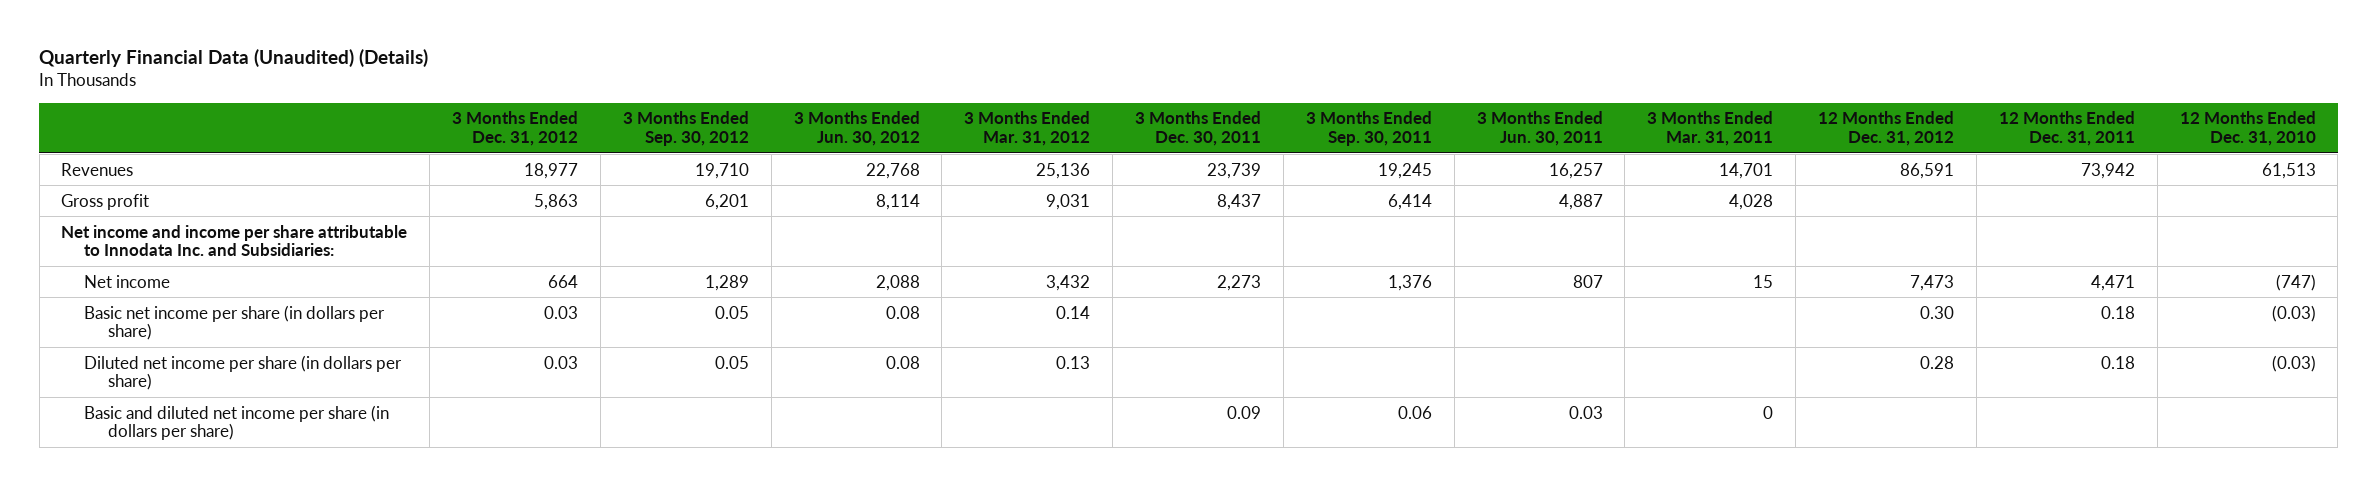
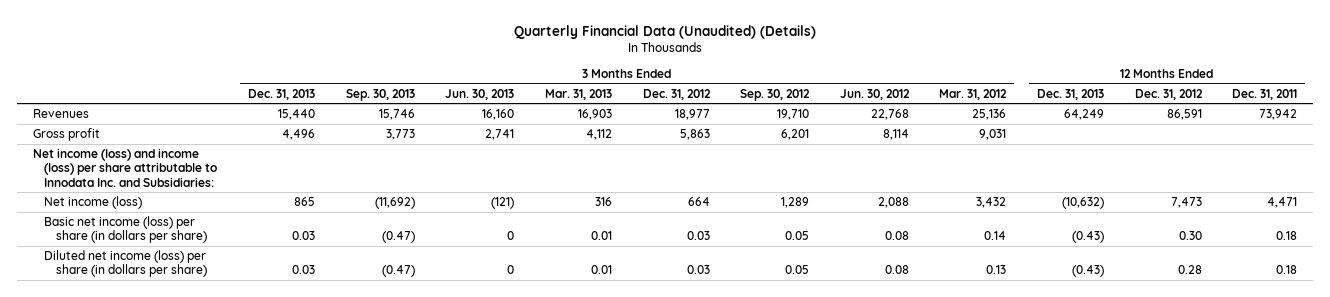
- | 3 Months Ended Dec. 31, 2012 | 3 Months Ended Sep. 30, 2012 | 3 Months Ended Jun. 30, 2012 | 3 Months Ended Mar. 31, 2012 | 3 Months Ended Dec. 30, 2011 | 3 Months Ended Sep. 30, 2011 | 3 Months Ended Jun. 30, 2011 | 3 Months Ended Mar. 31, 2011 | 12 Months Ended Dec. 31, 2012 | 12 Months Ended Dec. 31, 2011 | 12 Months Ended Dec. 31, 2010
+ | 3 Months Ended Dec. 31, 2013 | 3 Months Ended Sep. 30, 2013 | 3 Months Ended Jun. 30, 2013 | 3 Months Ended Mar. 31, 2013 | 3 Months Ended Dec. 31, 2012 | 3 Months Ended Sep. 30, 2012 | 3 Months Ended Jun. 30, 2012 | 3 Months Ended Mar. 31, 2012 | 12 Months Ended Dec. 31, 2013 | 12 Months Ended Dec. 31, 2012 | 12 Months Ended Dec. 31, 2011
- Net income and income per share attributable to Innodata Inc. and Subsidiaries:
- Net income | 664 | 1,289 | 2,088 | 3,432 | 2,273 | 1,376 | 807 | 15 | 7,473 | 4,471 | (747)
- Basic net income per share (in dollars per share) | 0.03 | 0.05 | 0.08 | 0.14 | | | | | 0.30 | 0.18 | (0.03)
- Diluted net income per share (in dollars per share) | 0.03 | 0.05 | 0.08 | 0.13 | | | | | 0.28 | 0.18 | (0.03)
- Basic and diluted net income per share (in dollars per share) | | | | | 0.09 | 0.06 | 0.03 | 0 | | |
+ Net income (loss) and income (loss) per share attributable to Innodata Inc. and Subsidiaries:
+ Net income (loss) | 865 | (11,692) | (121) | 316 | 664 | 1,289 | 2,088 | 3,432 | (10,632) | 7,473 | 4,471
+ Basic net income (loss) per share (in dollars per share) | 0.03 | (0.47) | 0 | 0.01 | 0.03 | 0.05 | 0.08 | 0.14 | (0.43) | 0.30 | 0.18
+ Diluted net income (loss) per share (in dollars per share) | 0.03 | (0.47) | 0 | 0.01 | 0.03 | 0.05 | 0.08 | 0.13 | (0.43) | 0.28 | 0.18

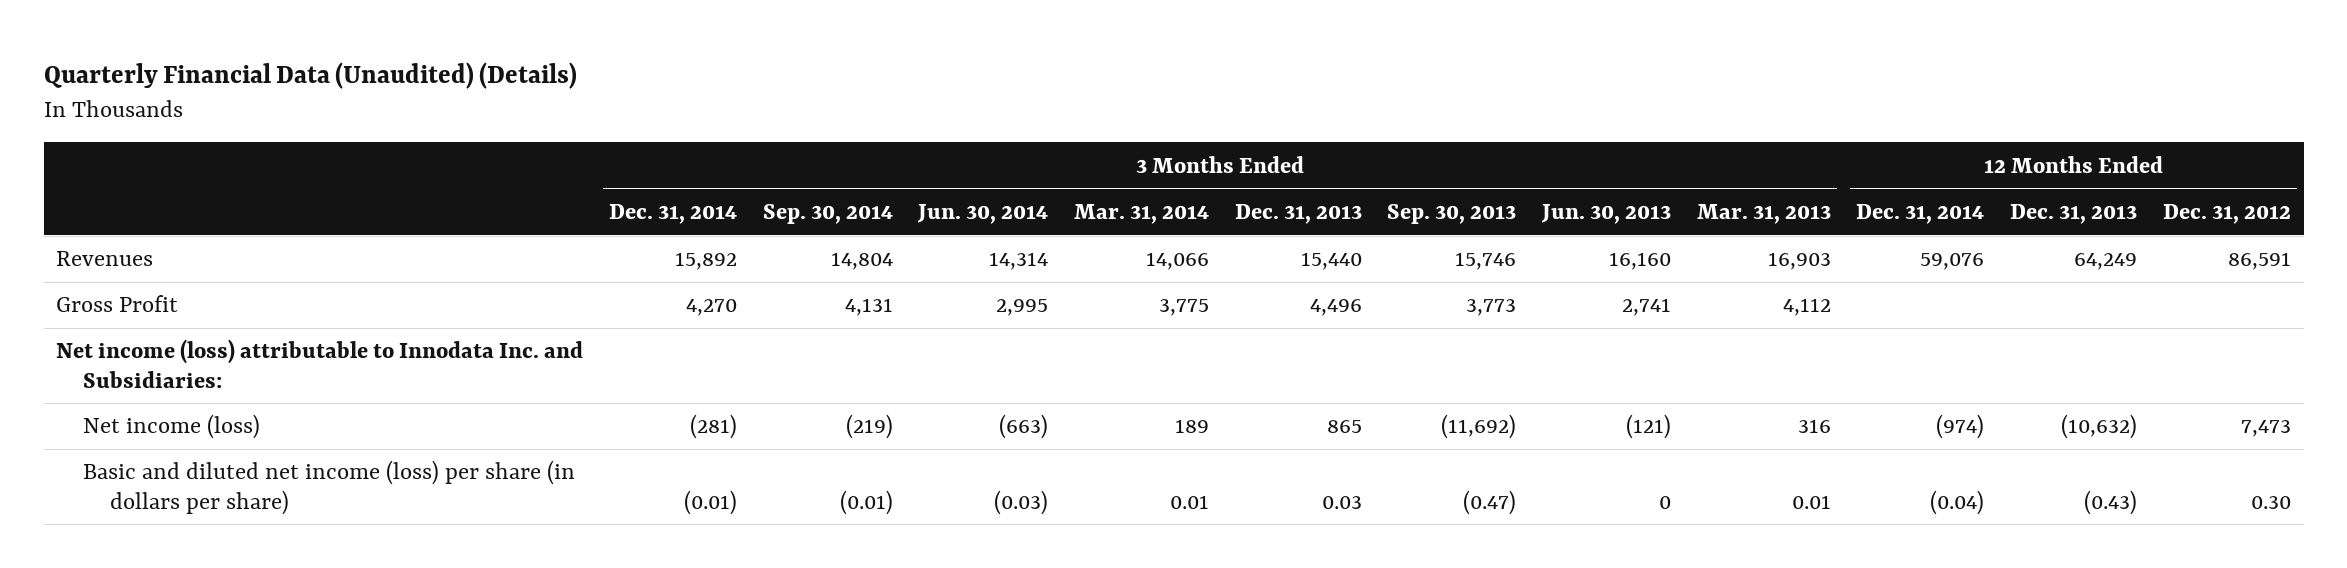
- | 3 Months Ended Dec. 31, 2013 | 3 Months Ended Sep. 30, 2013 | 3 Months Ended Jun. 30, 2013 | 3 Months Ended Mar. 31, 2013 | 3 Months Ended Dec. 31, 2012 | 3 Months Ended Sep. 30, 2012 | 3 Months Ended Jun. 30, 2012 | 3 Months Ended Mar. 31, 2012 | 12 Months Ended Dec. 31, 2013 | 12 Months Ended Dec. 31, 2012 | 12 Months Ended Dec. 31, 2011
+ | 3 Months Ended Dec. 31, 2014 | 3 Months Ended Sep. 30, 2014 | 3 Months Ended Jun. 30, 2014 | 3 Months Ended Mar. 31, 2014 | 3 Months Ended Dec. 31, 2013 | 3 Months Ended Sep. 30, 2013 | 3 Months Ended Jun. 30, 2013 | 3 Months Ended Mar. 31, 2013 | 12 Months Ended Dec. 31, 2014 | 12 Months Ended Dec. 31, 2013 | 12 Months Ended Dec. 31, 2012
- Gross profit | 4,496 | 3,773 | 2,741 | 4,112 | 5,863 | 6,201 | 8,114 | 9,031 | | |
- Net income (loss) and income (loss) per share attributable to Innodata Inc. and Subsidiaries:
+ Gross Profit | 4,270 | 4,131 | 2,995 | 3,775 | 4,496 | 3,773 | 2,741 | 4,112 | | |
+ Net income (loss) attributable to Innodata Inc. and Subsidiaries:
- Basic net income (loss) per share (in dollars per share) | 0.03 | (0.47) | 0 | 0.01 | 0.03 | 0.05 | 0.08 | 0.14 | (0.43) | 0.30 | 0.18
- Diluted net income (loss) per share (in dollars per share) | 0.03 | (0.47) | 0 | 0.01 | 0.03 | 0.05 | 0.08 | 0.13 | (0.43) | 0.28 | 0.18
+ Basic and diluted net income (loss) per share (in dollars per share) | (0.01) | (0.01) | (0.03) | 0.01 | 0.03 | (0.47) | 0 | 0.01 | (0.04) | (0.43) | 0.30

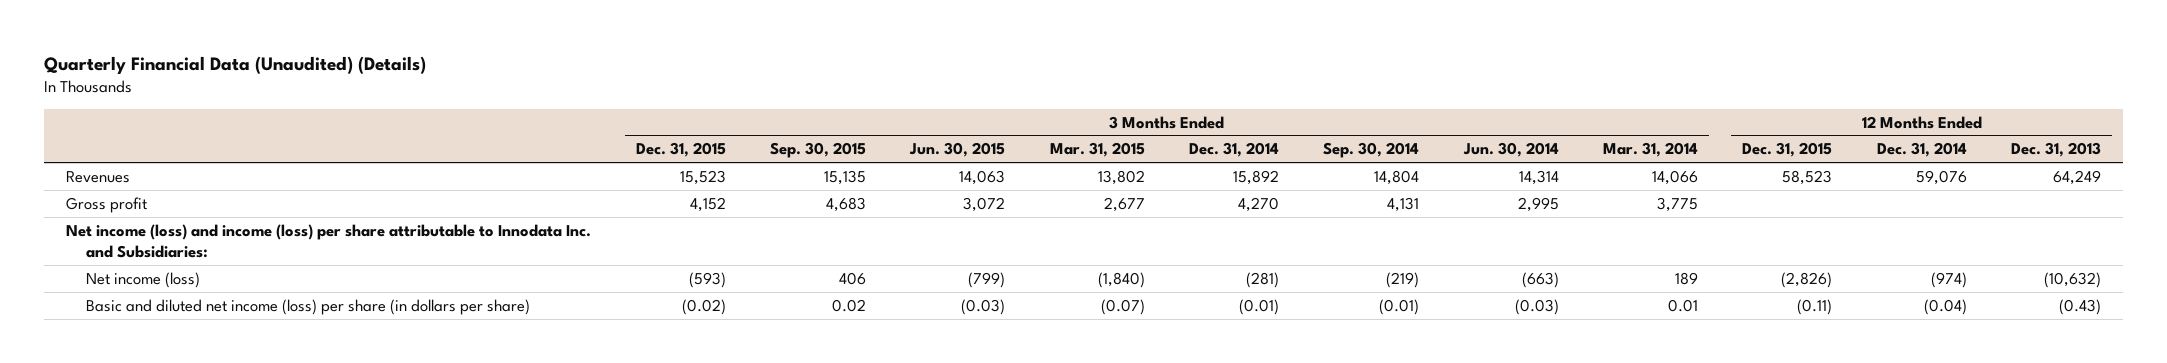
- | 3 Months Ended Dec. 31, 2014 | 3 Months Ended Sep. 30, 2014 | 3 Months Ended Jun. 30, 2014 | 3 Months Ended Mar. 31, 2014 | 3 Months Ended Dec. 31, 2013 | 3 Months Ended Sep. 30, 2013 | 3 Months Ended Jun. 30, 2013 | 3 Months Ended Mar. 31, 2013 | 12 Months Ended Dec. 31, 2014 | 12 Months Ended Dec. 31, 2013 | 12 Months Ended Dec. 31, 2012
+ | 3 Months Ended Dec. 31, 2015 | 3 Months Ended Sep. 30, 2015 | 3 Months Ended Jun. 30, 2015 | 3 Months Ended Mar. 31, 2015 | 3 Months Ended Dec. 31, 2014 | 3 Months Ended Sep. 30, 2014 | 3 Months Ended Jun. 30, 2014 | 3 Months Ended Mar. 31, 2014 | 12 Months Ended Dec. 31, 2015 | 12 Months Ended Dec. 31, 2014 | 12 Months Ended Dec. 31, 2013
- Gross Profit | 4,270 | 4,131 | 2,995 | 3,775 | 4,496 | 3,773 | 2,741 | 4,112 | | |
- Net income (loss) attributable to Innodata Inc. and Subsidiaries:
+ Gross profit | 4,152 | 4,683 | 3,072 | 2,677 | 4,270 | 4,131 | 2,995 | 3,775 | | |
+ Net income (loss) and income (loss) per share attributable to Innodata Inc. and Subsidiaries:

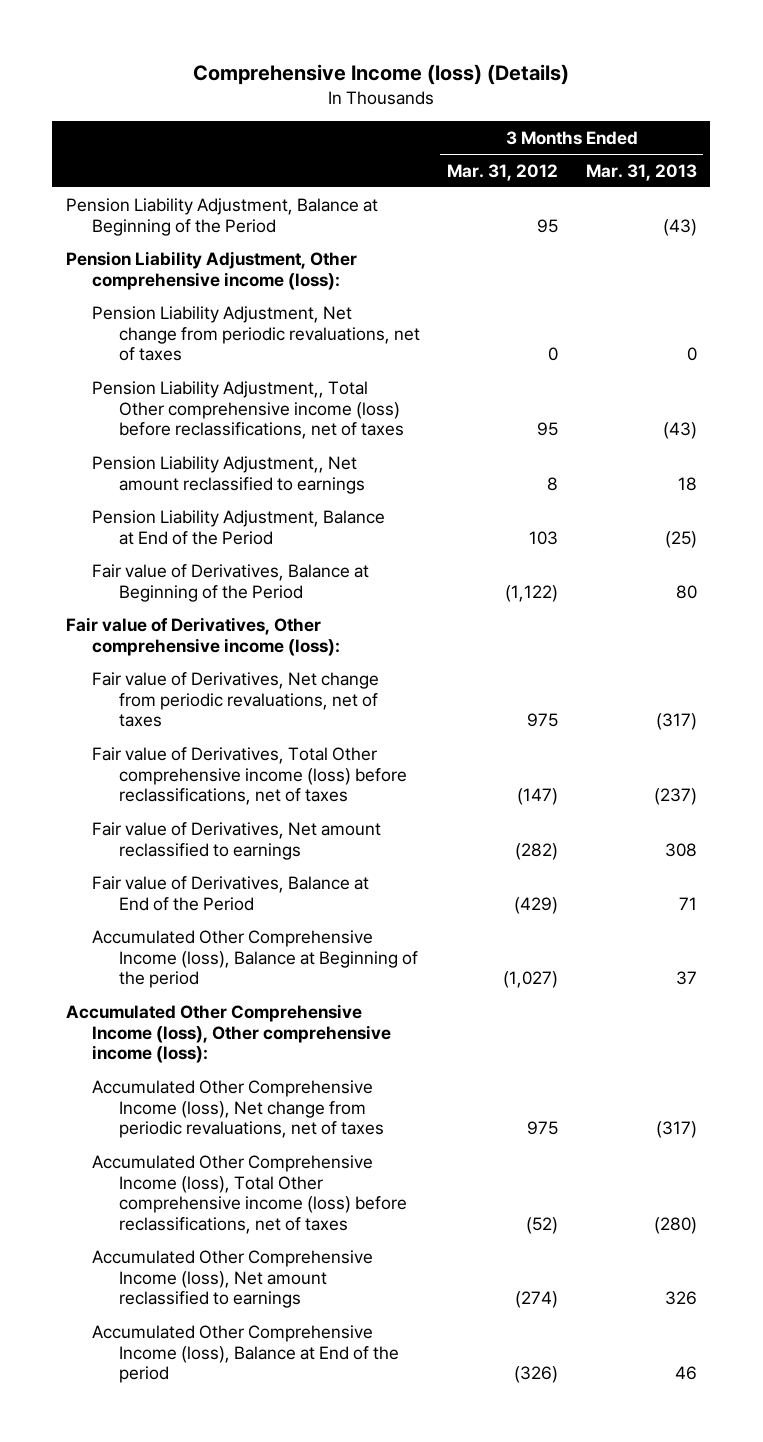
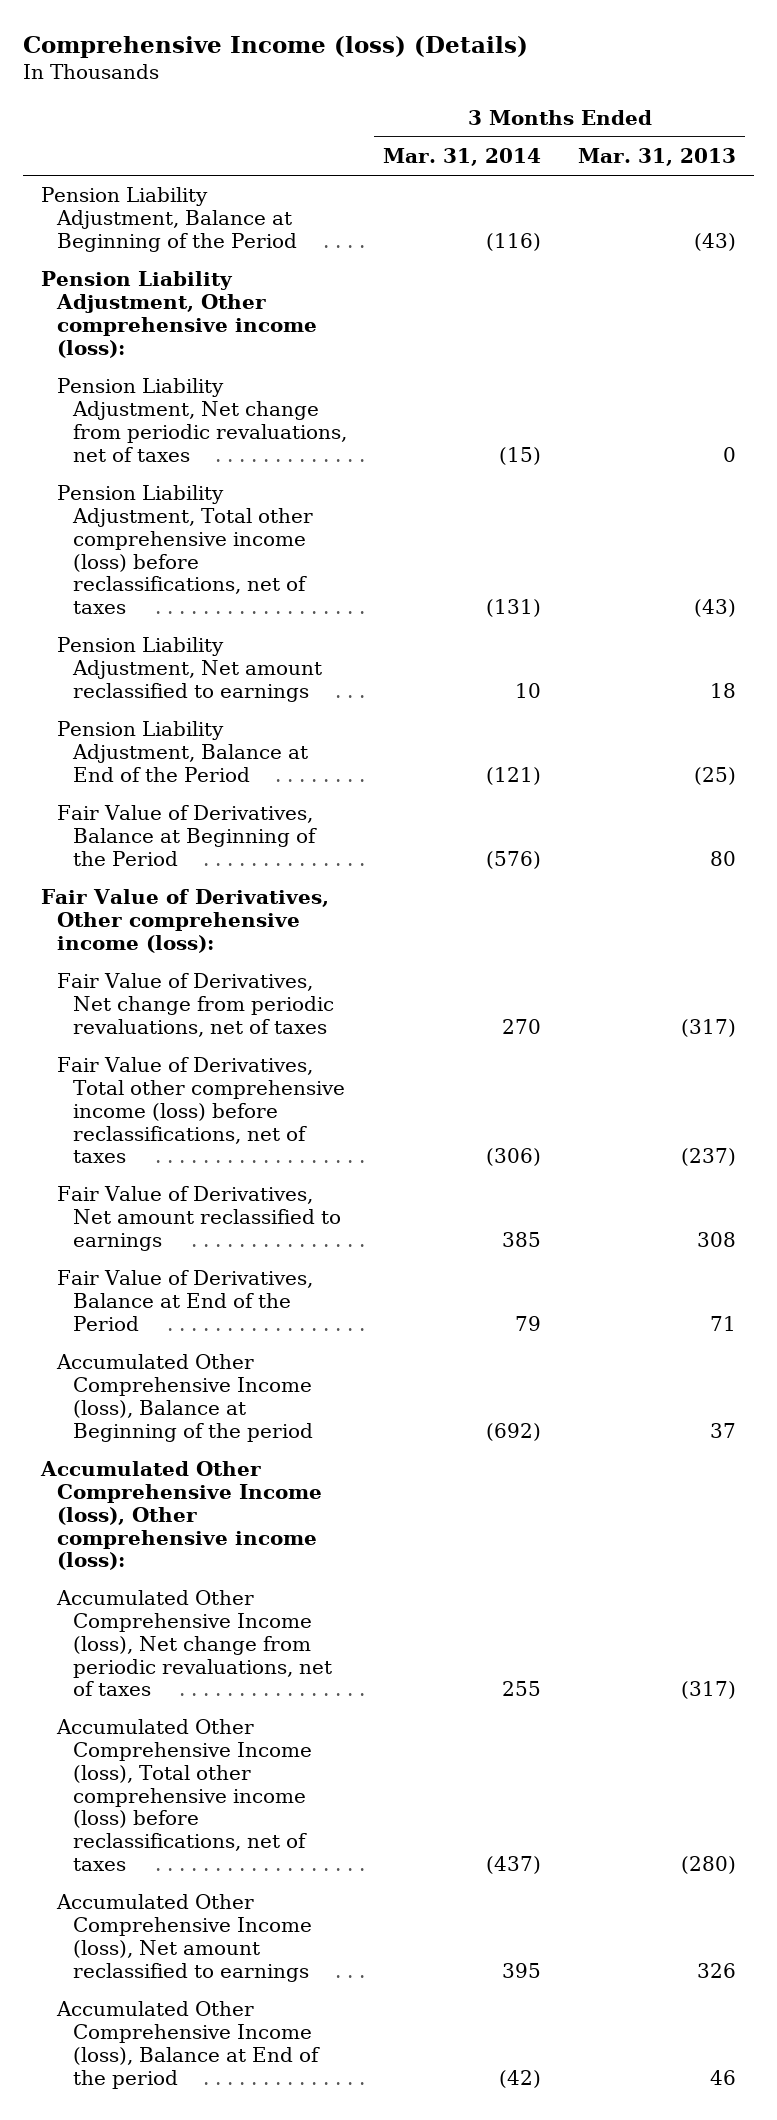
- | 3 Months Ended Mar. 31, 2012 | 3 Months Ended Mar. 31, 2013
+ | 3 Months Ended Mar. 31, 2014 | 3 Months Ended Mar. 31, 2013
- Pension Liability Adjustment,, Total Other comprehensive income (loss) before reclassifications, net of taxes | 95 | (43)
- Pension Liability Adjustment,, Net amount reclassified to earnings | 8 | 18
+ Pension Liability Adjustment, Total other comprehensive income (loss) before reclassifications, net of taxes | (131) | (43)
+ Pension Liability Adjustment, Net amount reclassified to earnings | 10 | 18
- Fair value of Derivatives, Balance at Beginning of the Period | (1,122) | 80
- Fair value of Derivatives, Other comprehensive income (loss):
- Fair value of Derivatives, Net change from periodic revaluations, net of taxes | 975 | (317)
- Fair value of Derivatives, Total Other comprehensive income (loss) before reclassifications, net of taxes | (147) | (237)
- Fair value of Derivatives, Net amount reclassified to earnings | (282) | 308
- Fair value of Derivatives, Balance at End of the Period | (429) | 71
+ Fair Value of Derivatives, Balance at Beginning of the Period | (576) | 80
+ Fair Value of Derivatives, Other comprehensive income (loss):
+ Fair Value of Derivatives, Net change from periodic revaluations, net of taxes | 270 | (317)
+ Fair Value of Derivatives, Total other comprehensive income (loss) before reclassifications, net of taxes | (306) | (237)
+ Fair Value of Derivatives, Net amount reclassified to earnings | 385 | 308
+ Fair Value of Derivatives, Balance at End of the Period | 79 | 71
- Accumulated Other Comprehensive Income (loss), Total Other comprehensive income (loss) before reclassifications, net of taxes | (52) | (280)
+ Accumulated Other Comprehensive Income (loss), Total other comprehensive income (loss) before reclassifications, net of taxes | (437) | (280)

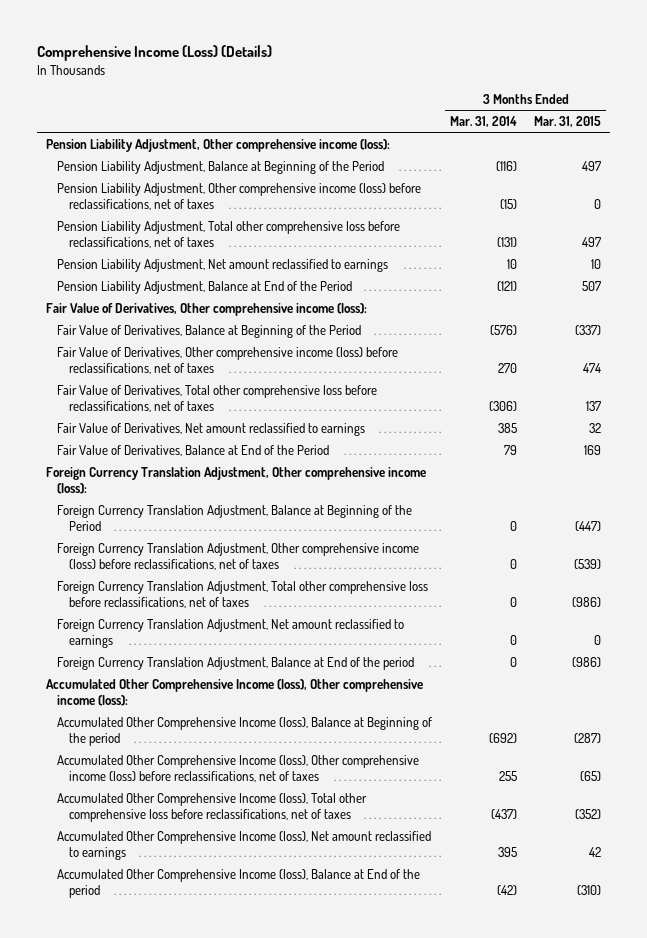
- Comprehensive Income (loss) (Details)
+ Comprehensive Income (Loss) (Details)
- | 3 Months Ended Mar. 31, 2014 | 3 Months Ended Mar. 31, 2013
+ | 3 Months Ended Mar. 31, 2014 | 3 Months Ended Mar. 31, 2015
- Pension Liability Adjustment, Net change from periodic revaluations, net of taxes | (15) | 0
- Pension Liability Adjustment, Total other comprehensive income (loss) before reclassifications, net of taxes | (131) | (43)
moved down: Pension Liability Adjustment, Balance at Beginning of the Period | (116) | 497
+ Pension Liability Adjustment, Other comprehensive income (loss) before reclassifications, net of taxes | (15) | 0
+ Pension Liability Adjustment, Total other comprehensive loss before reclassifications, net of taxes | (131) | 497
- Fair Value of Derivatives, Net change from periodic revaluations, net of taxes | 270 | (317)
- Fair Value of Derivatives, Total other comprehensive income (loss) before reclassifications, net of taxes | (306) | (237)
moved down: Fair Value of Derivatives, Balance at Beginning of the Period | (576) | (337)
+ Fair Value of Derivatives, Other comprehensive income (loss) before reclassifications, net of taxes | 270 | 474
+ Fair Value of Derivatives, Total other comprehensive loss before reclassifications, net of taxes | (306) | 137
+ Foreign Currency Translation Adjustment, Other comprehensive income (loss):
+ Foreign Currency Translation Adjustment, Balance at Beginning of the Period | 0 | (447)
+ Foreign Currency Translation Adjustment, Other comprehensive income (loss) before reclassifications, net of taxes | 0 | (539)
+ Foreign Currency Translation Adjustment, Total other comprehensive loss before reclassifications, net of taxes | 0 | (986)
+ Foreign Currency Translation Adjustment, Net amount reclassified to earnings | 0 | 0
+ Foreign Currency Translation Adjustment, Balance at End of the period | 0 | (986)
- Accumulated Other Comprehensive Income (loss), Net change from periodic revaluations, net of taxes | 255 | (317)
- Accumulated Other Comprehensive Income (loss), Total other comprehensive income (loss) before reclassifications, net of taxes | (437) | (280)
moved down: Accumulated Other Comprehensive Income (loss), Balance at Beginning of the period | (692) | (287)
+ Accumulated Other Comprehensive Income (loss), Other comprehensive income (loss) before reclassifications, net of taxes | 255 | (65)
+ Accumulated Other Comprehensive Income (loss), Total other comprehensive loss before reclassifications, net of taxes | (437) | (352)

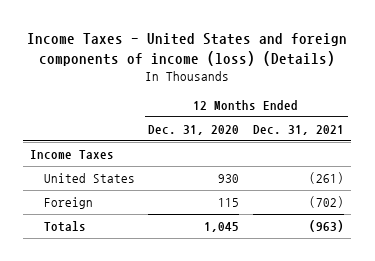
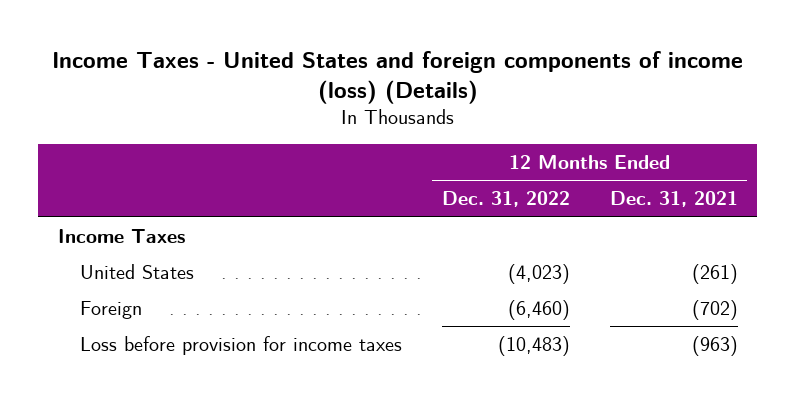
- | 12 Months Ended Dec. 31, 2020 | 12 Months Ended Dec. 31, 2021
+ | 12 Months Ended Dec. 31, 2022 | 12 Months Ended Dec. 31, 2021
- Totals | 1,045 | (963)
+ Loss before provision for income taxes | (10,483) | (963)

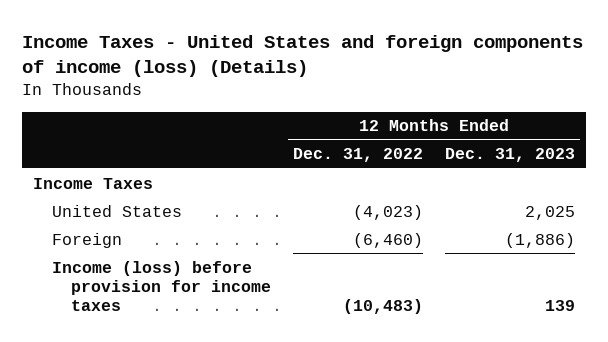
- | 12 Months Ended Dec. 31, 2022 | 12 Months Ended Dec. 31, 2021
+ | 12 Months Ended Dec. 31, 2022 | 12 Months Ended Dec. 31, 2023
- Loss before provision for income taxes | (10,483) | (963)
+ Income (loss) before provision for income taxes | (10,483) | 139

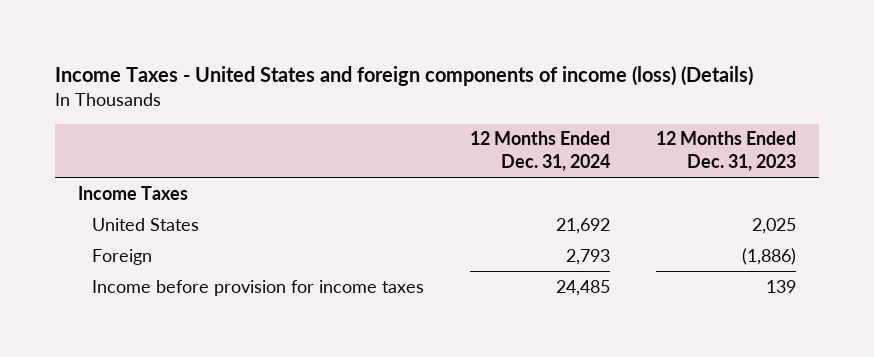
- | 12 Months Ended Dec. 31, 2022 | 12 Months Ended Dec. 31, 2023
+ | 12 Months Ended Dec. 31, 2024 | 12 Months Ended Dec. 31, 2023
- Income (loss) before provision for income taxes | (10,483) | 139
+ Income before provision for income taxes | 24,485 | 139

